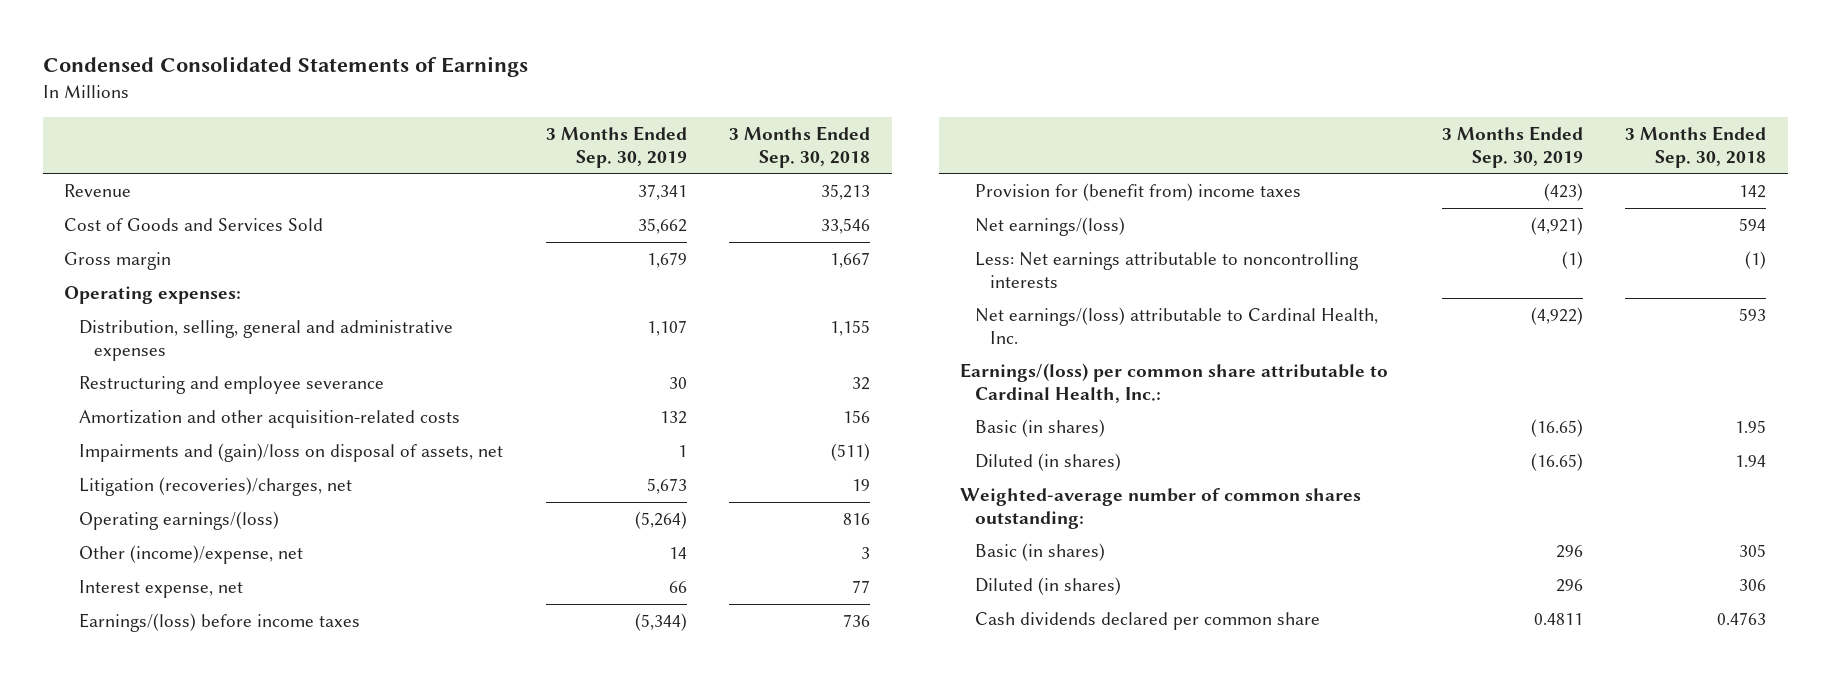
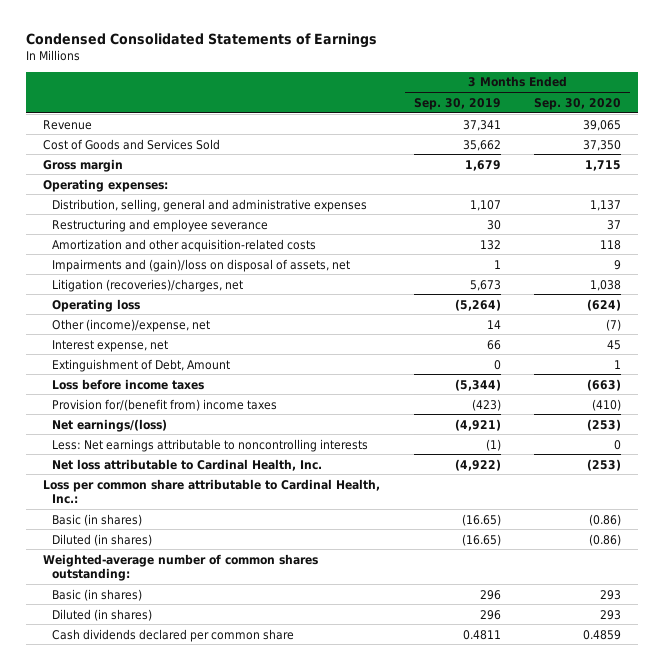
- | 3 Months Ended Sep. 30, 2019 | 3 Months Ended Sep. 30, 2018
+ | 3 Months Ended Sep. 30, 2019 | 3 Months Ended Sep. 30, 2020
- Operating earnings/(loss) | (5,264) | 816
+ Operating loss | (5,264) | (624)
- Earnings/(loss) before income taxes | (5,344) | 736
- Provision for (benefit from) income taxes | (423) | 142
+ Extinguishment of Debt, Amount | 0 | 1
+ Loss before income taxes | (5,344) | (663)
+ Provision for/(benefit from) income taxes | (423) | (410)
- Net earnings/(loss) attributable to Cardinal Health, Inc. | (4,922) | 593
- Earnings/(loss) per common share attributable to Cardinal Health, Inc.:
+ Net loss attributable to Cardinal Health, Inc. | (4,922) | (253)
+ Loss per common share attributable to Cardinal Health, Inc.:

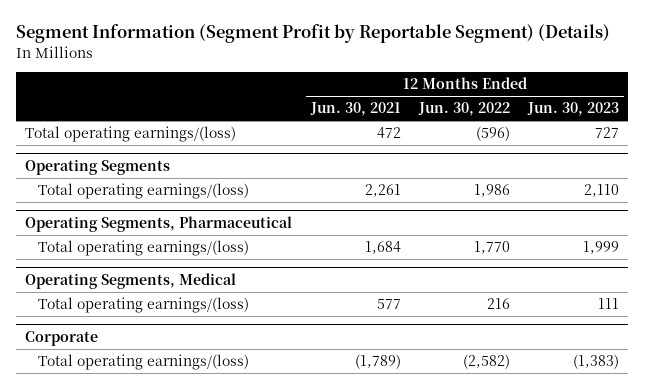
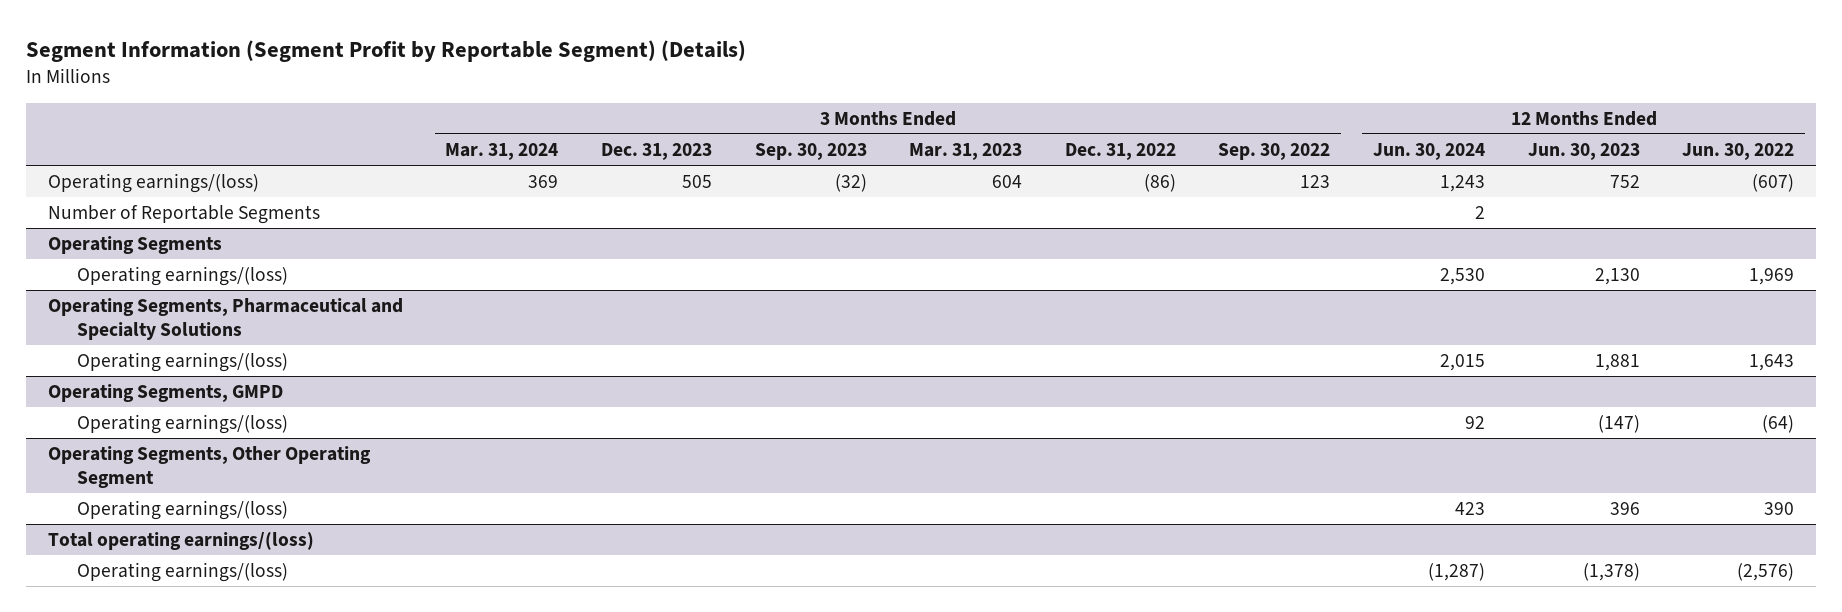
- | 12 Months Ended Jun. 30, 2021 | 12 Months Ended Jun. 30, 2022 | 12 Months Ended Jun. 30, 2023
+ | 3 Months Ended Mar. 31, 2024 | 3 Months Ended Dec. 31, 2023 | 3 Months Ended Sep. 30, 2023 | 3 Months Ended Mar. 31, 2023 | 3 Months Ended Dec. 31, 2022 | 3 Months Ended Sep. 30, 2022 | 12 Months Ended Jun. 30, 2024 | 12 Months Ended Jun. 30, 2023 | 12 Months Ended Jun. 30, 2022
- Total operating earnings/(loss) | 472 | (596) | 727
+ Operating earnings/(loss) | 369 | 505 | (32) | 604 | (86) | 123 | 1,243 | 752 | (607)
+ Number of Reportable Segments | | | | | | | 2 | |
@ Operating Segments
- Total operating earnings/(loss) | 2,261 | 1,986 | 2,110
- Operating Segments, Pharmaceutical
- Total operating earnings/(loss) | 1,684 | 1,770 | 1,999
- Operating Segments, Medical
- Total operating earnings/(loss) | 577 | 216 | 111
- Corporate
- Total operating earnings/(loss) | (1,789) | (2,582) | (1,383)
@ Operating Segments
+ Operating earnings/(loss) | | | | | | | 2,530 | 2,130 | 1,969
+ Operating Segments, Pharmaceutical and Specialty Solutions
+ Operating earnings/(loss) | | | | | | | 2,015 | 1,881 | 1,643
+ Operating Segments, GMPD
+ Operating earnings/(loss) | | | | | | | 92 | (147) | (64)
+ Operating Segments, Other Operating Segment
+ Operating earnings/(loss) | | | | | | | 423 | 396 | 390
+ Total operating earnings/(loss)
+ Operating earnings/(loss) | | | | | | | (1,287) | (1,378) | (2,576)

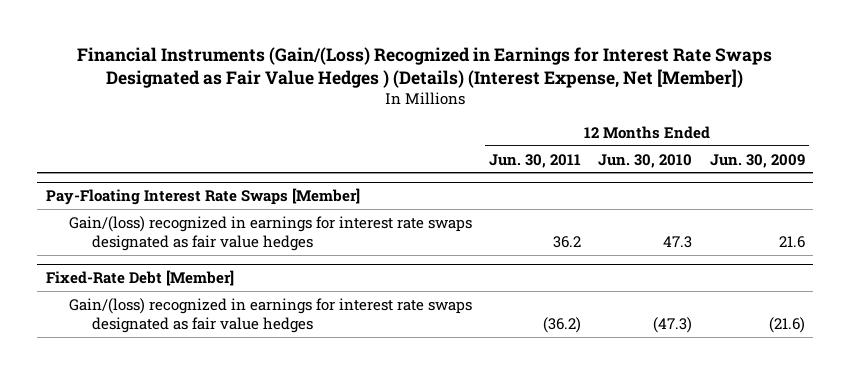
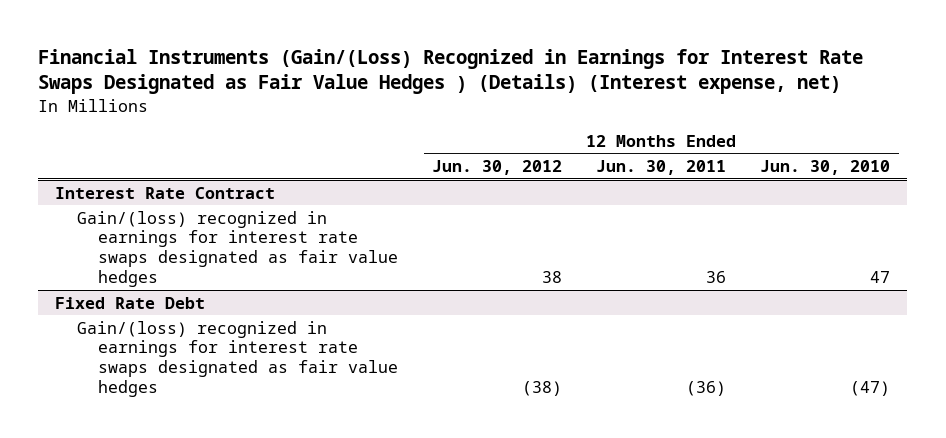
- Financial Instruments (Gain/(Loss) Recognized in Earnings for Interest Rate Swaps Designated as Fair Value Hedges ) (Details) (Interest Expense, Net [Member])
+ Financial Instruments (Gain/(Loss) Recognized in Earnings for Interest Rate Swaps Designated as Fair Value Hedges ) (Details) (Interest expense, net)
- | 12 Months Ended Jun. 30, 2011 | 12 Months Ended Jun. 30, 2010 | 12 Months Ended Jun. 30, 2009
+ | 12 Months Ended Jun. 30, 2012 | 12 Months Ended Jun. 30, 2011 | 12 Months Ended Jun. 30, 2010
- Pay-Floating Interest Rate Swaps [Member]
- Gain/(loss) recognized in earnings for interest rate swaps designated as fair value hedges | 36.2 | 47.3 | 21.6
- Fixed-Rate Debt [Member]
- Gain/(loss) recognized in earnings for interest rate swaps designated as fair value hedges | (36.2) | (47.3) | (21.6)
+ Interest Rate Contract
+ Gain/(loss) recognized in earnings for interest rate swaps designated as fair value hedges | 38 | 36 | 47
+ Fixed Rate Debt
+ Gain/(loss) recognized in earnings for interest rate swaps designated as fair value hedges | (38) | (36) | (47)

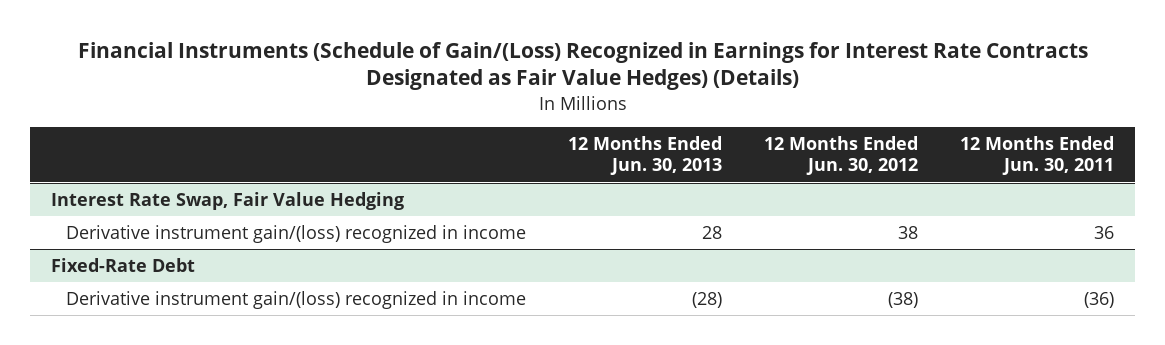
- Financial Instruments (Gain/(Loss) Recognized in Earnings for Interest Rate Swaps Designated as Fair Value Hedges ) (Details) (Interest expense, net)
+ Financial Instruments (Schedule of Gain/(Loss) Recognized in Earnings for Interest Rate Contracts Designated as Fair Value Hedges) (Details)
- | 12 Months Ended Jun. 30, 2012 | 12 Months Ended Jun. 30, 2011 | 12 Months Ended Jun. 30, 2010
+ | 12 Months Ended Jun. 30, 2013 | 12 Months Ended Jun. 30, 2012 | 12 Months Ended Jun. 30, 2011
- Interest Rate Contract
- Gain/(loss) recognized in earnings for interest rate swaps designated as fair value hedges | 38 | 36 | 47
- Fixed Rate Debt
- Gain/(loss) recognized in earnings for interest rate swaps designated as fair value hedges | (38) | (36) | (47)
+ Interest Rate Swap, Fair Value Hedging
+ Derivative instrument gain/(loss) recognized in income | 28 | 38 | 36
+ Fixed-Rate Debt
+ Derivative instrument gain/(loss) recognized in income | (28) | (38) | (36)

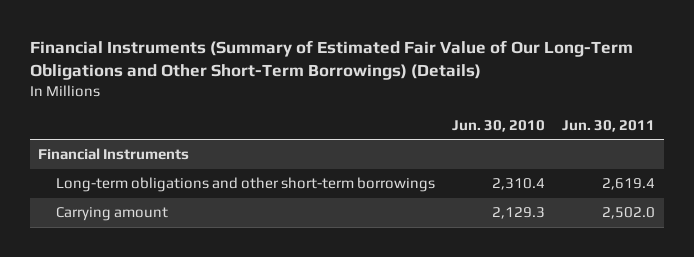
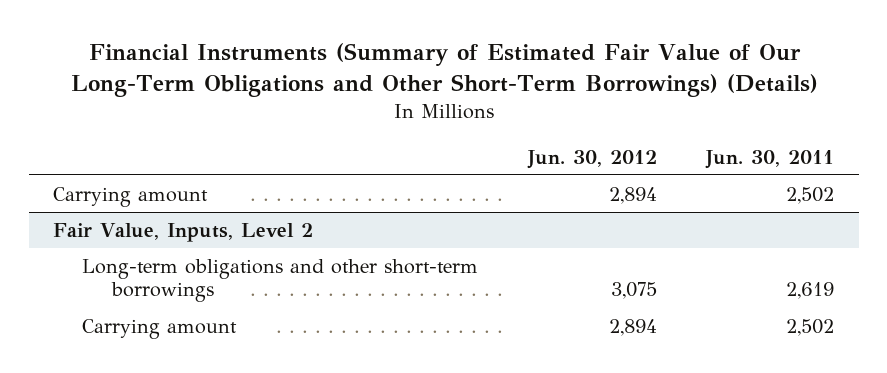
- | Jun. 30, 2010 | Jun. 30, 2011
+ | Jun. 30, 2012 | Jun. 30, 2011
- Financial Instruments
- Long-term obligations and other short-term borrowings | 2,310.4 | 2,619.4
- Carrying amount | 2,129.3 | 2,502.0
+ Carrying amount | 2,894 | 2,502
+ Fair Value, Inputs, Level 2
+ Long-term obligations and other short-term borrowings | 3,075 | 2,619
+ Carrying amount | 2,894 | 2,502

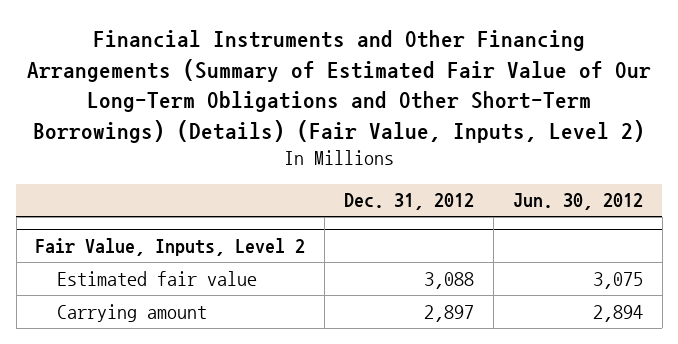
- Financial Instruments (Summary of Estimated Fair Value of Our Long-Term Obligations and Other Short-Term Borrowings) (Details)
+ Financial Instruments and Other Financing Arrangements (Summary of Estimated Fair Value of Our Long-Term Obligations and Other Short-Term Borrowings) (Details) (Fair Value, Inputs, Level 2)
- | Jun. 30, 2012 | Jun. 30, 2011
+ | Dec. 31, 2012 | Jun. 30, 2012
- Carrying amount | 2,894 | 2,502
@ Fair Value, Inputs, Level 2
- Long-term obligations and other short-term borrowings | 3,075 | 2,619
+ Estimated fair value | 3,088 | 3,075

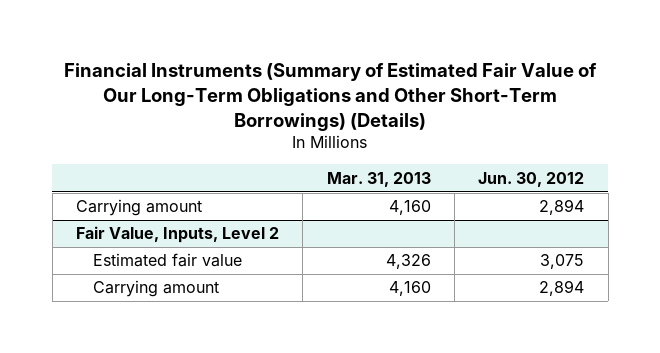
- Financial Instruments and Other Financing Arrangements (Summary of Estimated Fair Value of Our Long-Term Obligations and Other Short-Term Borrowings) (Details) (Fair Value, Inputs, Level 2)
+ Financial Instruments (Summary of Estimated Fair Value of Our Long-Term Obligations and Other Short-Term Borrowings) (Details)
- | Dec. 31, 2012 | Jun. 30, 2012
+ | Mar. 31, 2013 | Jun. 30, 2012
+ Carrying amount | 4,160 | 2,894

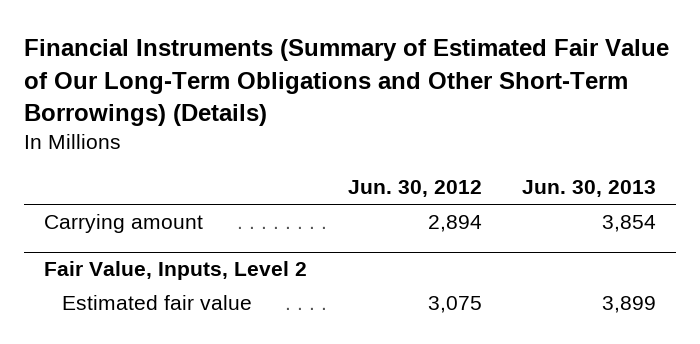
- | Mar. 31, 2013 | Jun. 30, 2012
+ | Jun. 30, 2012 | Jun. 30, 2013
@ Fair Value, Inputs, Level 2
- Carrying amount | 4,160 | 2,894

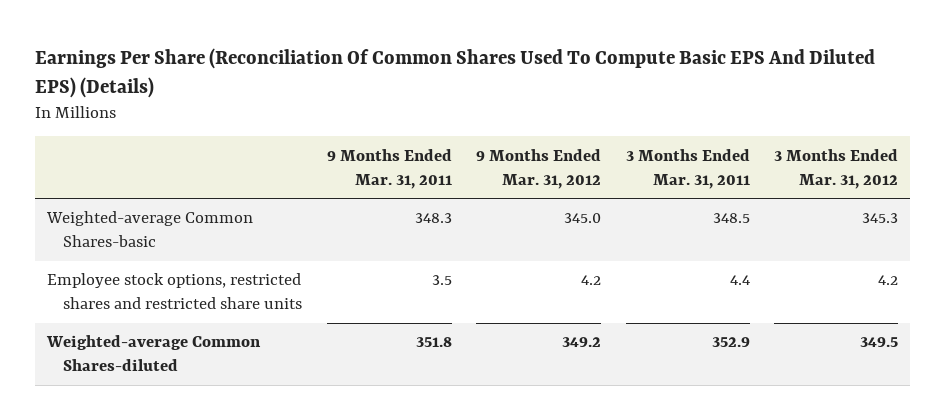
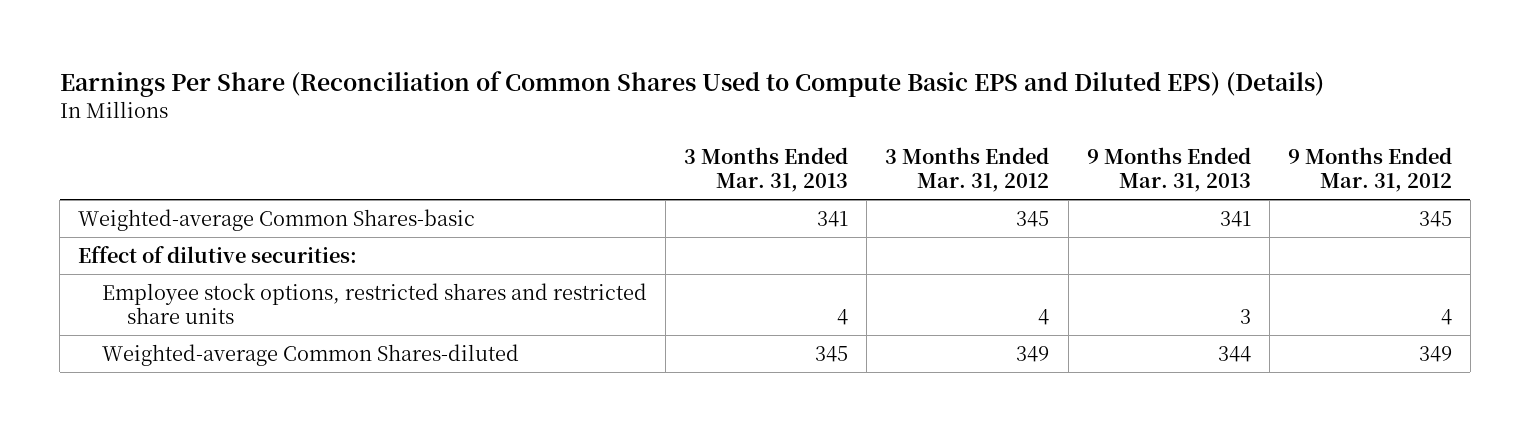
- Earnings Per Share (Reconciliation Of Common Shares Used To Compute Basic EPS And Diluted EPS) (Details)
+ Earnings Per Share (Reconciliation of Common Shares Used to Compute Basic EPS and Diluted EPS) (Details)
- | 9 Months Ended Mar. 31, 2011 | 9 Months Ended Mar. 31, 2012 | 3 Months Ended Mar. 31, 2011 | 3 Months Ended Mar. 31, 2012
+ | 3 Months Ended Mar. 31, 2013 | 3 Months Ended Mar. 31, 2012 | 9 Months Ended Mar. 31, 2013 | 9 Months Ended Mar. 31, 2012
- Weighted-average Common Shares-basic | 348.3 | 345.0 | 348.5 | 345.3
- Employee stock options, restricted shares and restricted share units | 3.5 | 4.2 | 4.4 | 4.2
- Weighted-average Common Shares-diluted | 351.8 | 349.2 | 352.9 | 349.5
+ Weighted-average Common Shares-basic | 341 | 345 | 341 | 345
+ Effect of dilutive securities:
+ Employee stock options, restricted shares and restricted share units | 4 | 4 | 3 | 4
+ Weighted-average Common Shares-diluted | 345 | 349 | 344 | 349

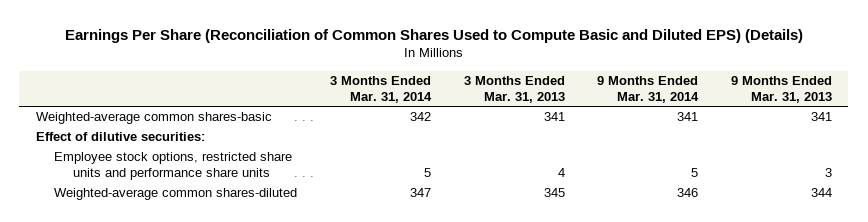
- Earnings Per Share (Reconciliation of Common Shares Used to Compute Basic EPS and Diluted EPS) (Details)
+ Earnings Per Share (Reconciliation of Common Shares Used to Compute Basic and Diluted EPS) (Details)
- | 3 Months Ended Mar. 31, 2013 | 3 Months Ended Mar. 31, 2012 | 9 Months Ended Mar. 31, 2013 | 9 Months Ended Mar. 31, 2012
+ | 3 Months Ended Mar. 31, 2014 | 3 Months Ended Mar. 31, 2013 | 9 Months Ended Mar. 31, 2014 | 9 Months Ended Mar. 31, 2013
- Weighted-average Common Shares-basic | 341 | 345 | 341 | 345
+ Weighted-average common shares-basic | 342 | 341 | 341 | 341
- Employee stock options, restricted shares and restricted share units | 4 | 4 | 3 | 4
- Weighted-average Common Shares-diluted | 345 | 349 | 344 | 349
+ Employee stock options, restricted share units and performance share units | 5 | 4 | 5 | 3
+ Weighted-average common shares-diluted | 347 | 345 | 346 | 344

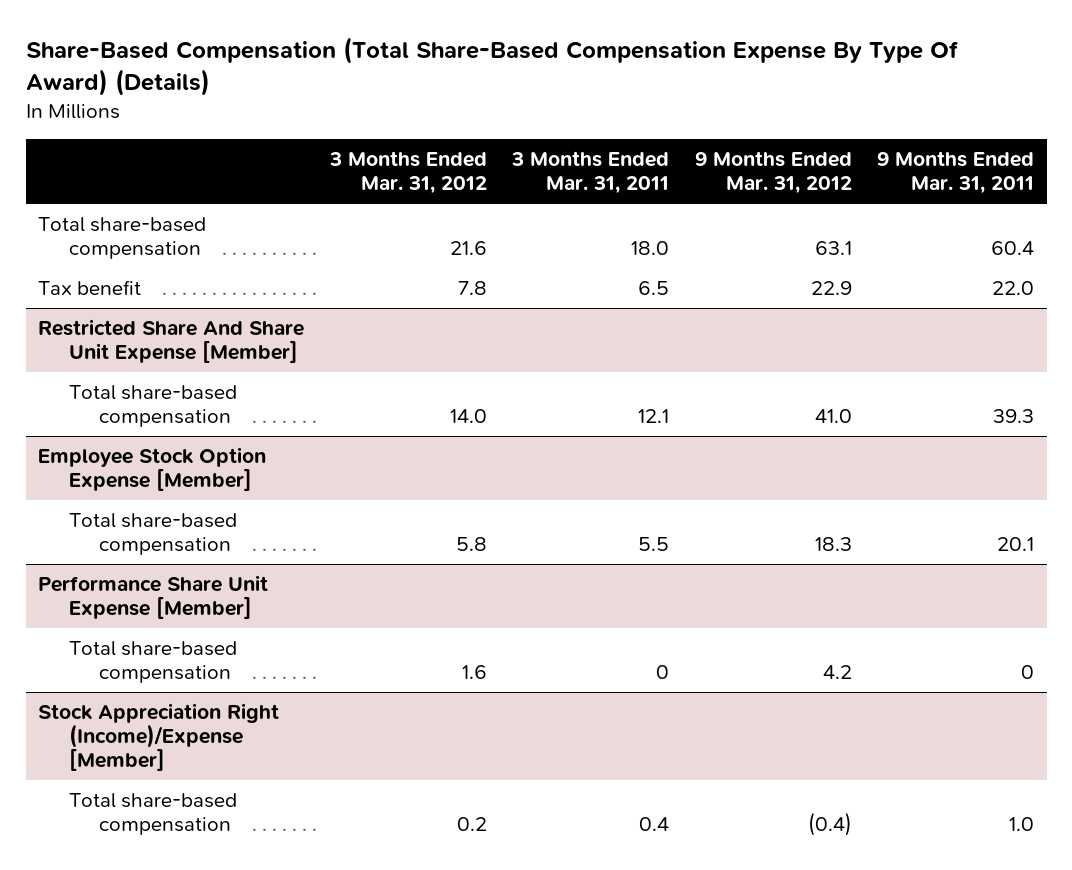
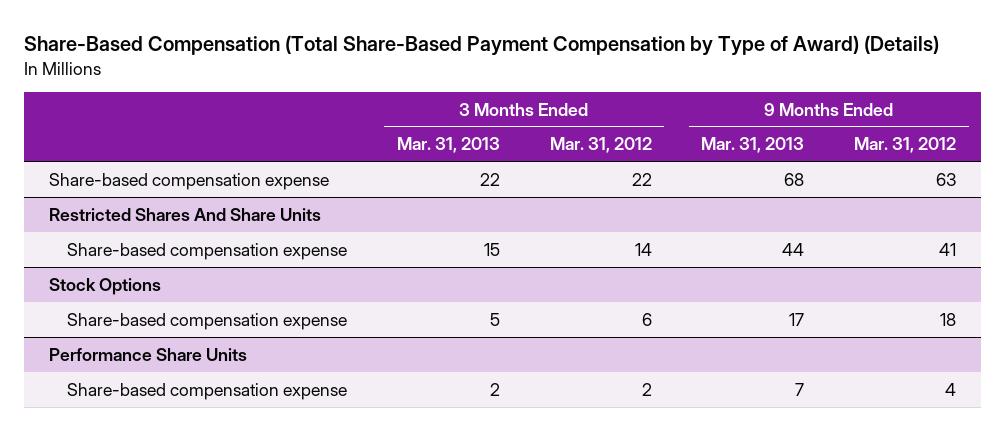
- Share-Based Compensation (Total Share-Based Compensation Expense By Type Of Award) (Details)
+ Share-Based Compensation (Total Share-Based Payment Compensation by Type of Award) (Details)
- | 3 Months Ended Mar. 31, 2012 | 3 Months Ended Mar. 31, 2011 | 9 Months Ended Mar. 31, 2012 | 9 Months Ended Mar. 31, 2011
+ | 3 Months Ended Mar. 31, 2013 | 3 Months Ended Mar. 31, 2012 | 9 Months Ended Mar. 31, 2013 | 9 Months Ended Mar. 31, 2012
- Total share-based compensation | 21.6 | 18.0 | 63.1 | 60.4
- Tax benefit | 7.8 | 6.5 | 22.9 | 22.0
- Restricted Share And Share Unit Expense [Member]
- Total share-based compensation | 14.0 | 12.1 | 41.0 | 39.3
- Employee Stock Option Expense [Member]
- Total share-based compensation | 5.8 | 5.5 | 18.3 | 20.1
- Performance Share Unit Expense [Member]
- Total share-based compensation | 1.6 | 0 | 4.2 | 0
- Stock Appreciation Right (Income)/Expense [Member]
- Total share-based compensation | 0.2 | 0.4 | (0.4) | 1.0
+ Share-based compensation expense | 22 | 22 | 68 | 63
+ Restricted Shares And Share Units
+ Share-based compensation expense | 15 | 14 | 44 | 41
+ Stock Options
+ Share-based compensation expense | 5 | 6 | 17 | 18
+ Performance Share Units
+ Share-based compensation expense | 2 | 2 | 7 | 4

